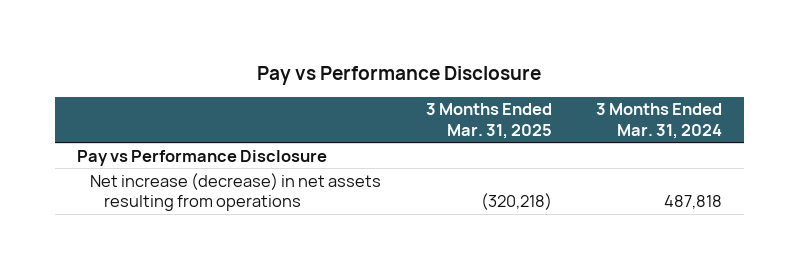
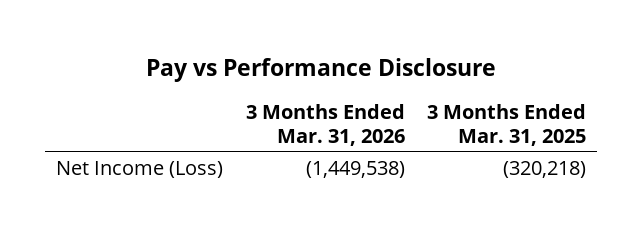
- | 3 Months Ended Mar. 31, 2025 | 3 Months Ended Mar. 31, 2024
+ | 3 Months Ended Mar. 31, 2026 | 3 Months Ended Mar. 31, 2025
- Pay vs Performance Disclosure
- Net increase (decrease) in net assets resulting from operations | (320,218) | 487,818
+ Net Income (Loss) | (1,449,538) | (320,218)

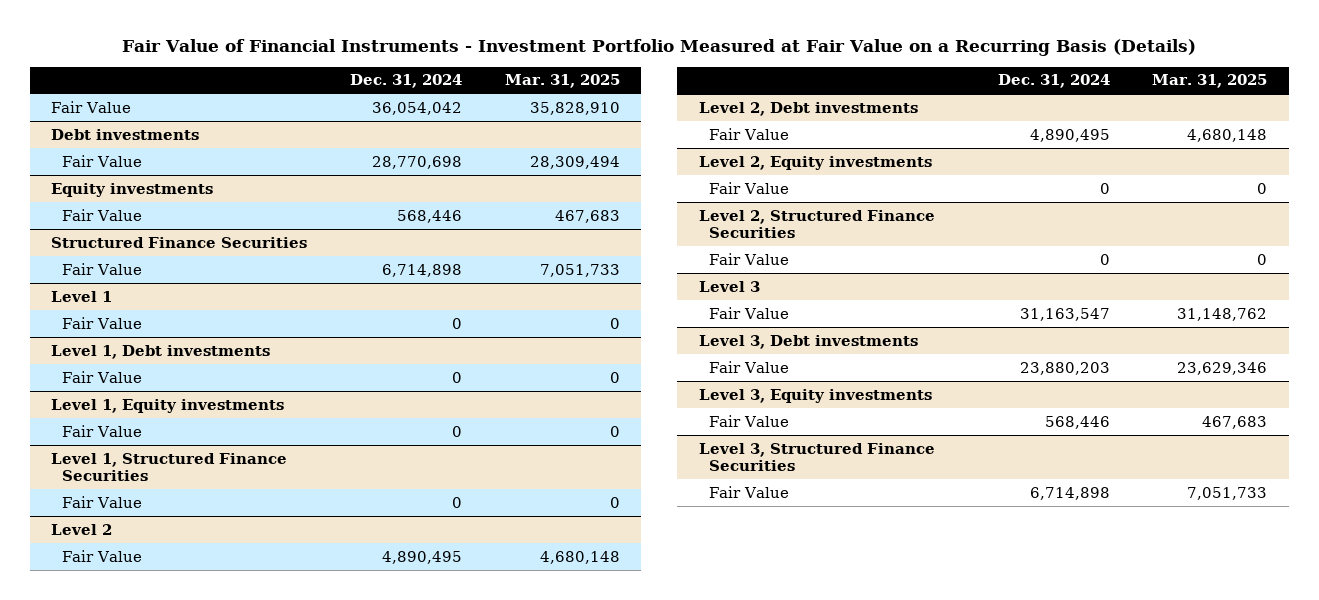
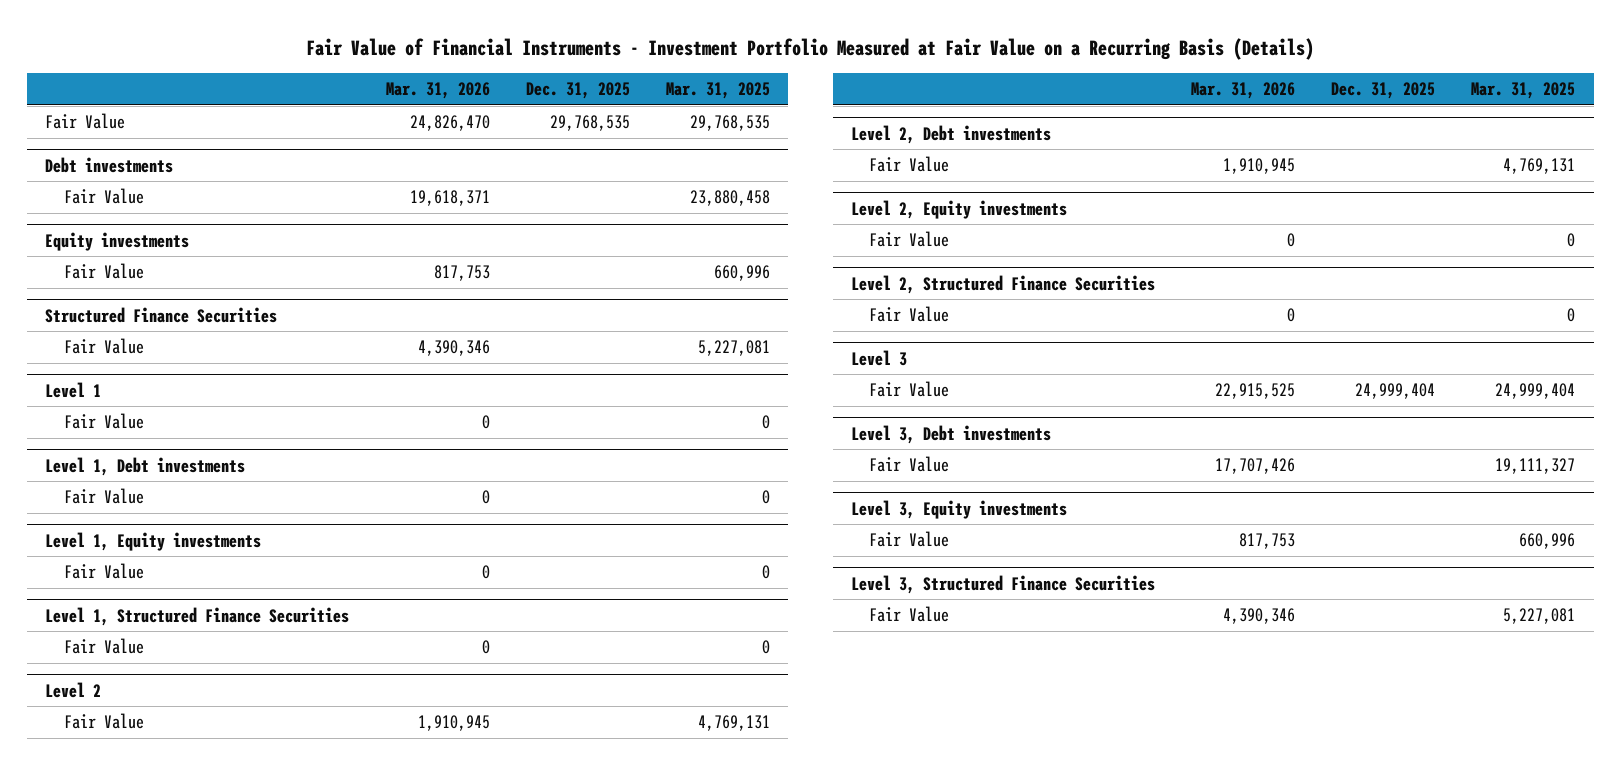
- | Dec. 31, 2024 | Mar. 31, 2025
+ | Mar. 31, 2026 | Dec. 31, 2025 | Mar. 31, 2025
- Fair Value | 36,054,042 | 35,828,910
+ Fair Value | 24,826,470 | 29,768,535 | 29,768,535
@ Debt investments
- Fair Value | 28,770,698 | 28,309,494
+ Fair Value | 19,618,371 | | 23,880,458
@ Equity investments
- Fair Value | 568,446 | 467,683
+ Fair Value | 817,753 | | 660,996
@ Structured Finance Securities
- Fair Value | 6,714,898 | 7,051,733
+ Fair Value | 4,390,346 | | 5,227,081
@ Level 2
- Fair Value | 4,890,495 | 4,680,148
+ Fair Value | 1,910,945 | | 4,769,131
@ Level 2, Debt investments
- Fair Value | 4,890,495 | 4,680,148
+ Fair Value | 1,910,945 | | 4,769,131
@ Level 3
- Fair Value | 31,163,547 | 31,148,762
+ Fair Value | 22,915,525 | 24,999,404 | 24,999,404
@ Level 3, Debt investments
- Fair Value | 23,880,203 | 23,629,346
+ Fair Value | 17,707,426 | | 19,111,327
@ Level 3, Equity investments
- Fair Value | 568,446 | 467,683
+ Fair Value | 817,753 | | 660,996
@ Level 3, Structured Finance Securities
- Fair Value | 6,714,898 | 7,051,733
+ Fair Value | 4,390,346 | | 5,227,081

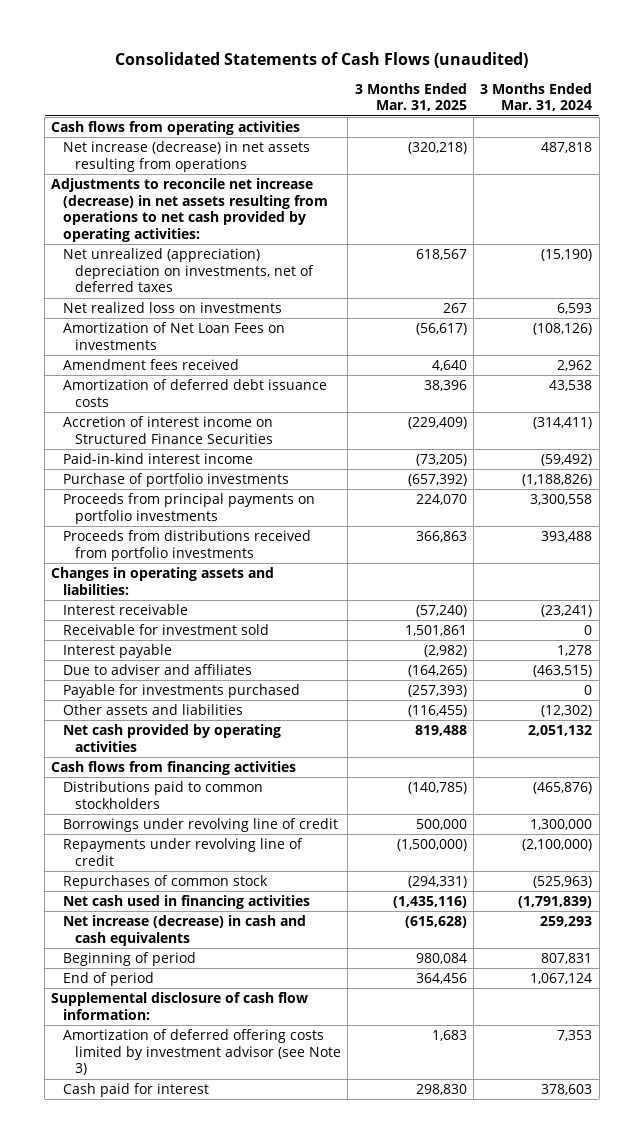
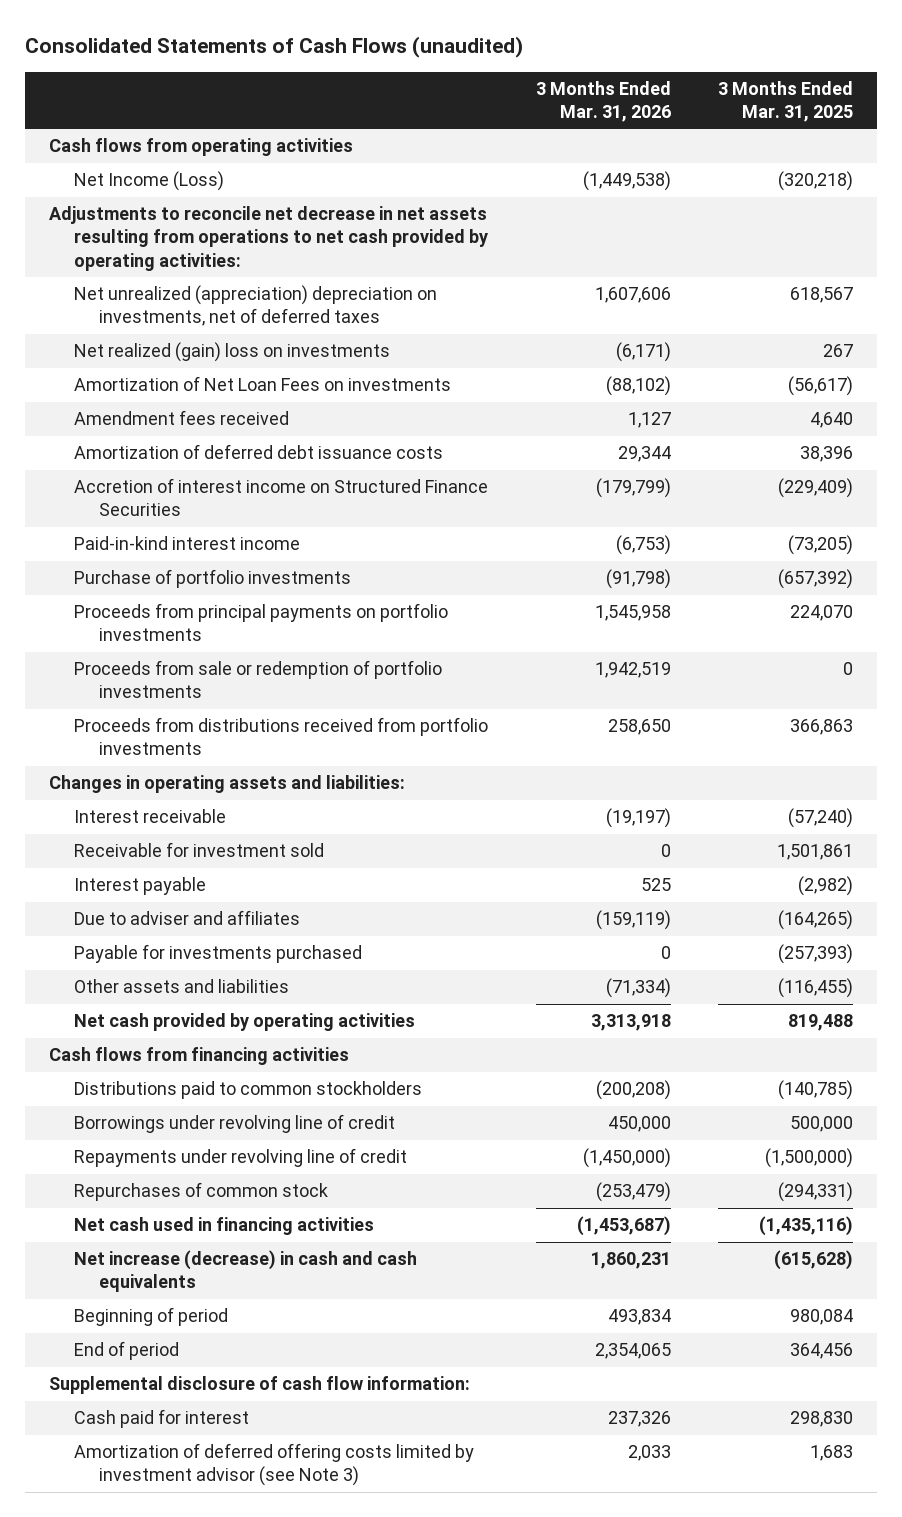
- | 3 Months Ended Mar. 31, 2025 | 3 Months Ended Mar. 31, 2024
+ | 3 Months Ended Mar. 31, 2026 | 3 Months Ended Mar. 31, 2025
- Net increase (decrease) in net assets resulting from operations | (320,218) | 487,818
- Adjustments to reconcile net increase (decrease) in net assets resulting from operations to net cash provided by operating activities:
+ Net Income (Loss) | (1,449,538) | (320,218)
+ Adjustments to reconcile net decrease in net assets resulting from operations to net cash provided by operating activities:
- Net realized loss on investments | 267 | 6,593
+ Net realized (gain) loss on investments | (6,171) | 267
+ Proceeds from sale or redemption of portfolio investments | 1,942,519 | 0
moved down: Amortization of deferred offering costs limited by investment advisor (see Note 3) | 2,033 | 1,683

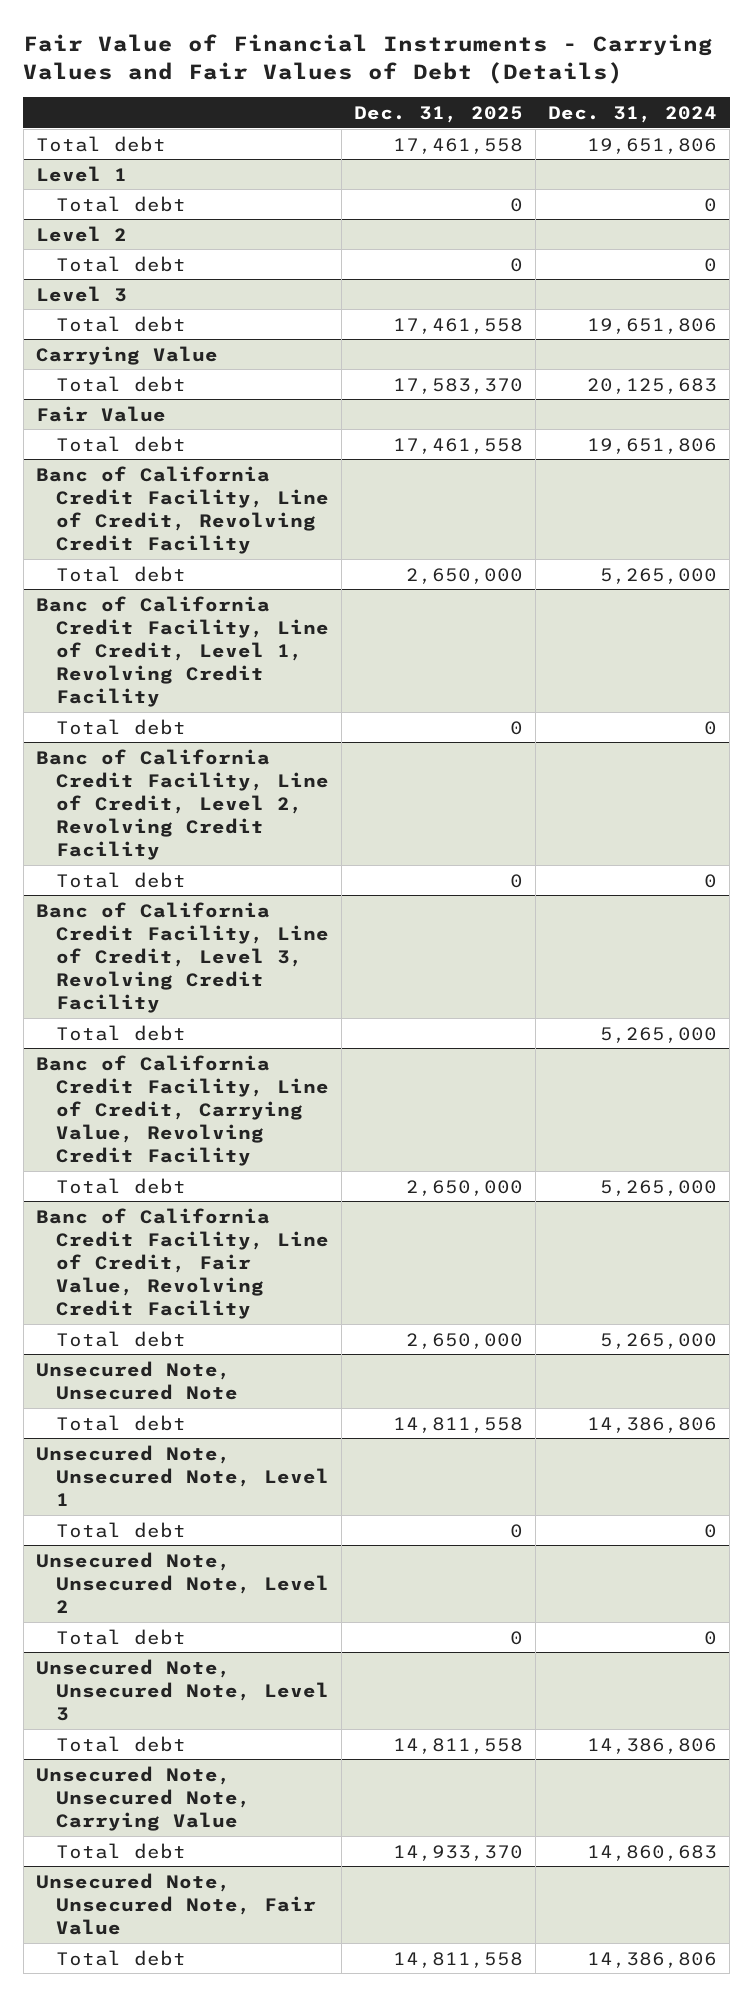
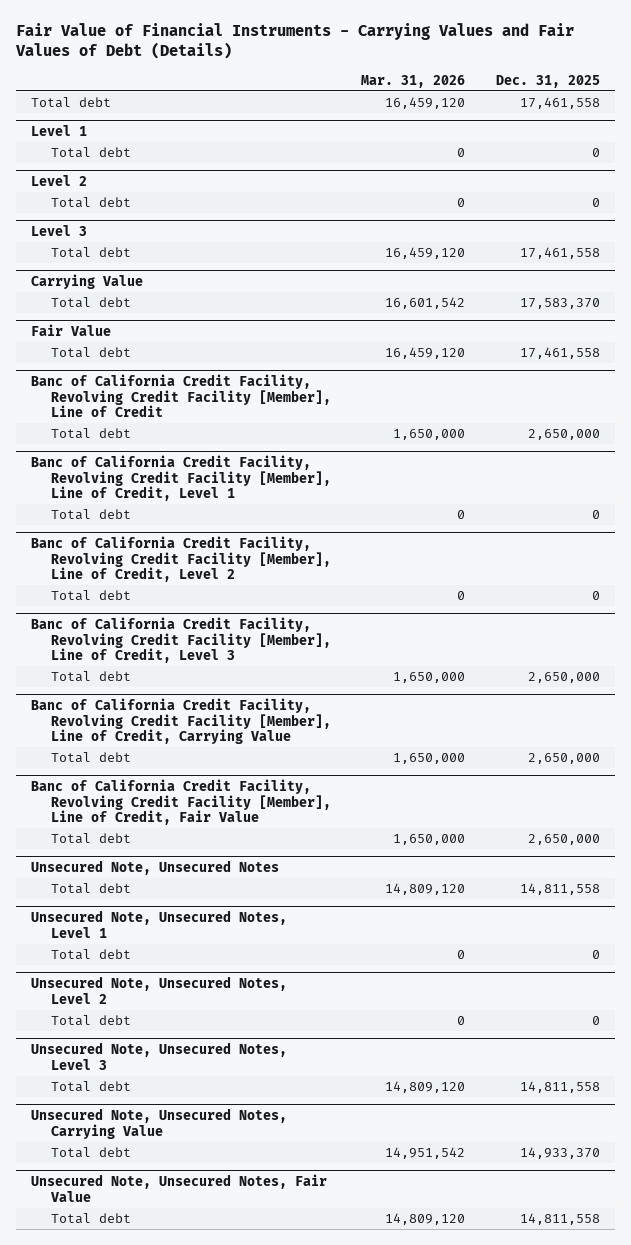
- | Dec. 31, 2025 | Dec. 31, 2024
+ | Mar. 31, 2026 | Dec. 31, 2025
- Banc of California Credit Facility, Line of Credit, Revolving Credit Facility
+ Banc of California Credit Facility, Revolving Credit Facility [Member], Line of Credit
- Banc of California Credit Facility, Line of Credit, Level 1, Revolving Credit Facility
+ Banc of California Credit Facility, Revolving Credit Facility [Member], Line of Credit, Level 1
- Banc of California Credit Facility, Line of Credit, Level 2, Revolving Credit Facility
+ Banc of California Credit Facility, Revolving Credit Facility [Member], Line of Credit, Level 2
- Banc of California Credit Facility, Line of Credit, Level 3, Revolving Credit Facility
- Total debt | | 5,265,000
- Banc of California Credit Facility, Line of Credit, Carrying Value, Revolving Credit Facility
+ Banc of California Credit Facility, Revolving Credit Facility [Member], Line of Credit, Level 3
- Banc of California Credit Facility, Line of Credit, Fair Value, Revolving Credit Facility
+ Banc of California Credit Facility, Revolving Credit Facility [Member], Line of Credit, Carrying Value
- Unsecured Note, Unsecured Note
+ Banc of California Credit Facility, Revolving Credit Facility [Member], Line of Credit, Fair Value
+ Total debt | 1,650,000 | 2,650,000
+ Unsecured Note, Unsecured Notes
- Unsecured Note, Unsecured Note, Level 1
+ Unsecured Note, Unsecured Notes, Level 1
- Unsecured Note, Unsecured Note, Level 2
+ Unsecured Note, Unsecured Notes, Level 2
- Unsecured Note, Unsecured Note, Level 3
+ Unsecured Note, Unsecured Notes, Level 3
- Unsecured Note, Unsecured Note, Carrying Value
+ Unsecured Note, Unsecured Notes, Carrying Value
- Unsecured Note, Unsecured Note, Fair Value
+ Unsecured Note, Unsecured Notes, Fair Value

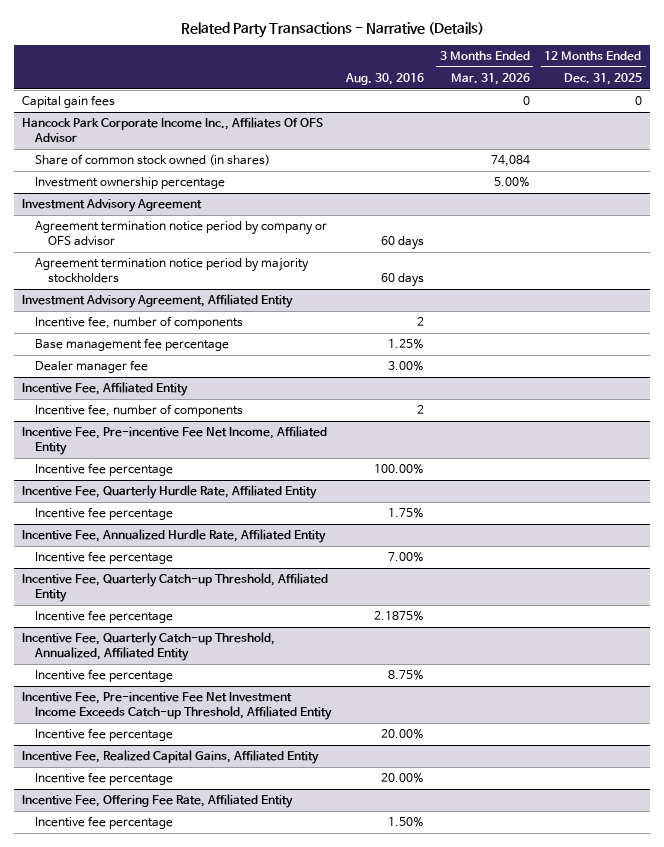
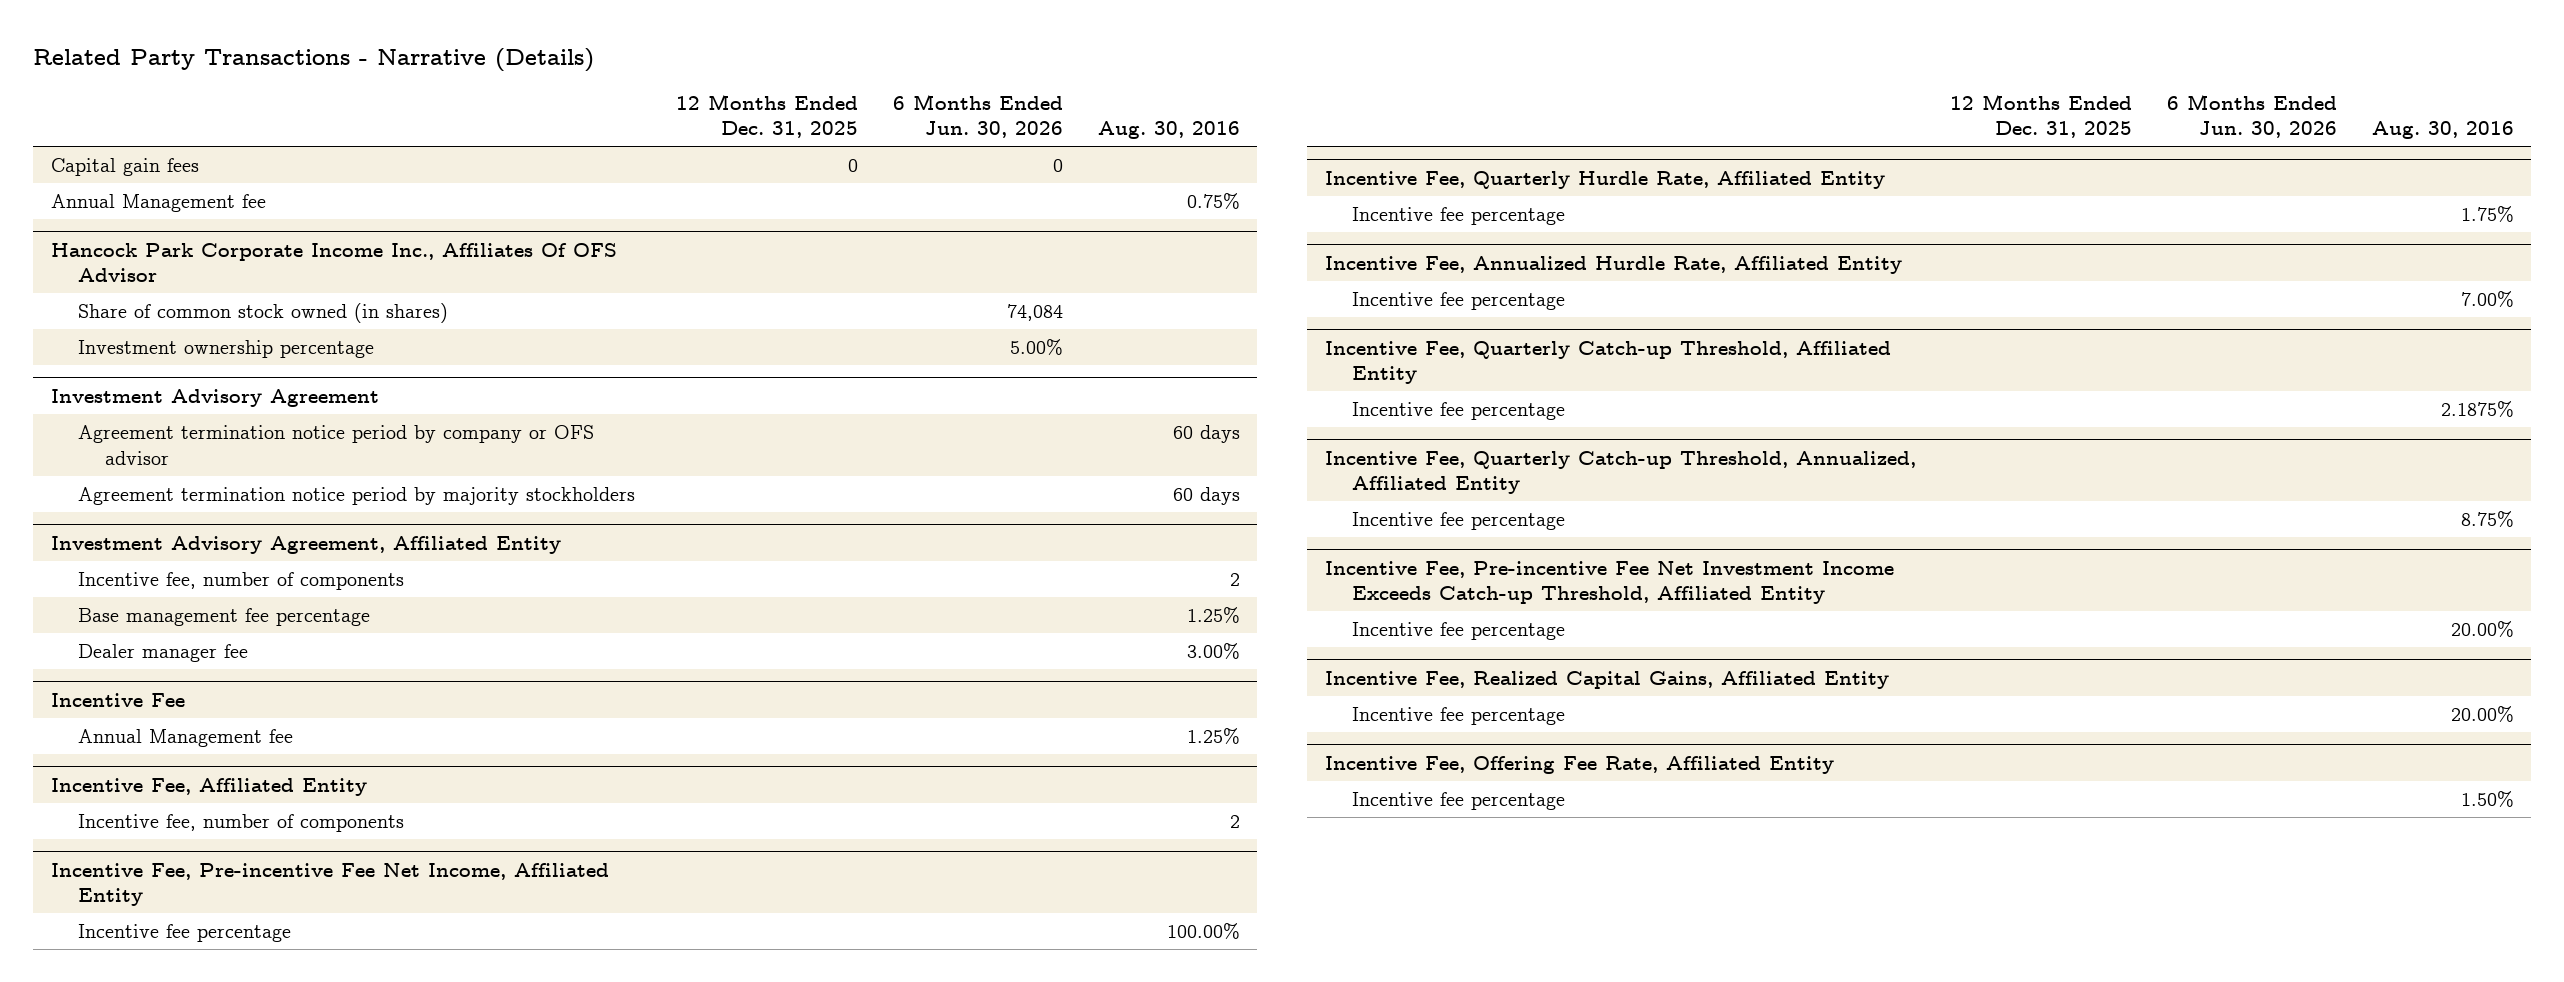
- | Aug. 30, 2016 | 3 Months Ended Mar. 31, 2026 | 12 Months Ended Dec. 31, 2025
+ | 12 Months Ended Dec. 31, 2025 | 6 Months Ended Jun. 30, 2026 | Aug. 30, 2016
+ Annual Management fee | | | 0.75%
+ Incentive Fee
+ Annual Management fee | | | 1.25%

